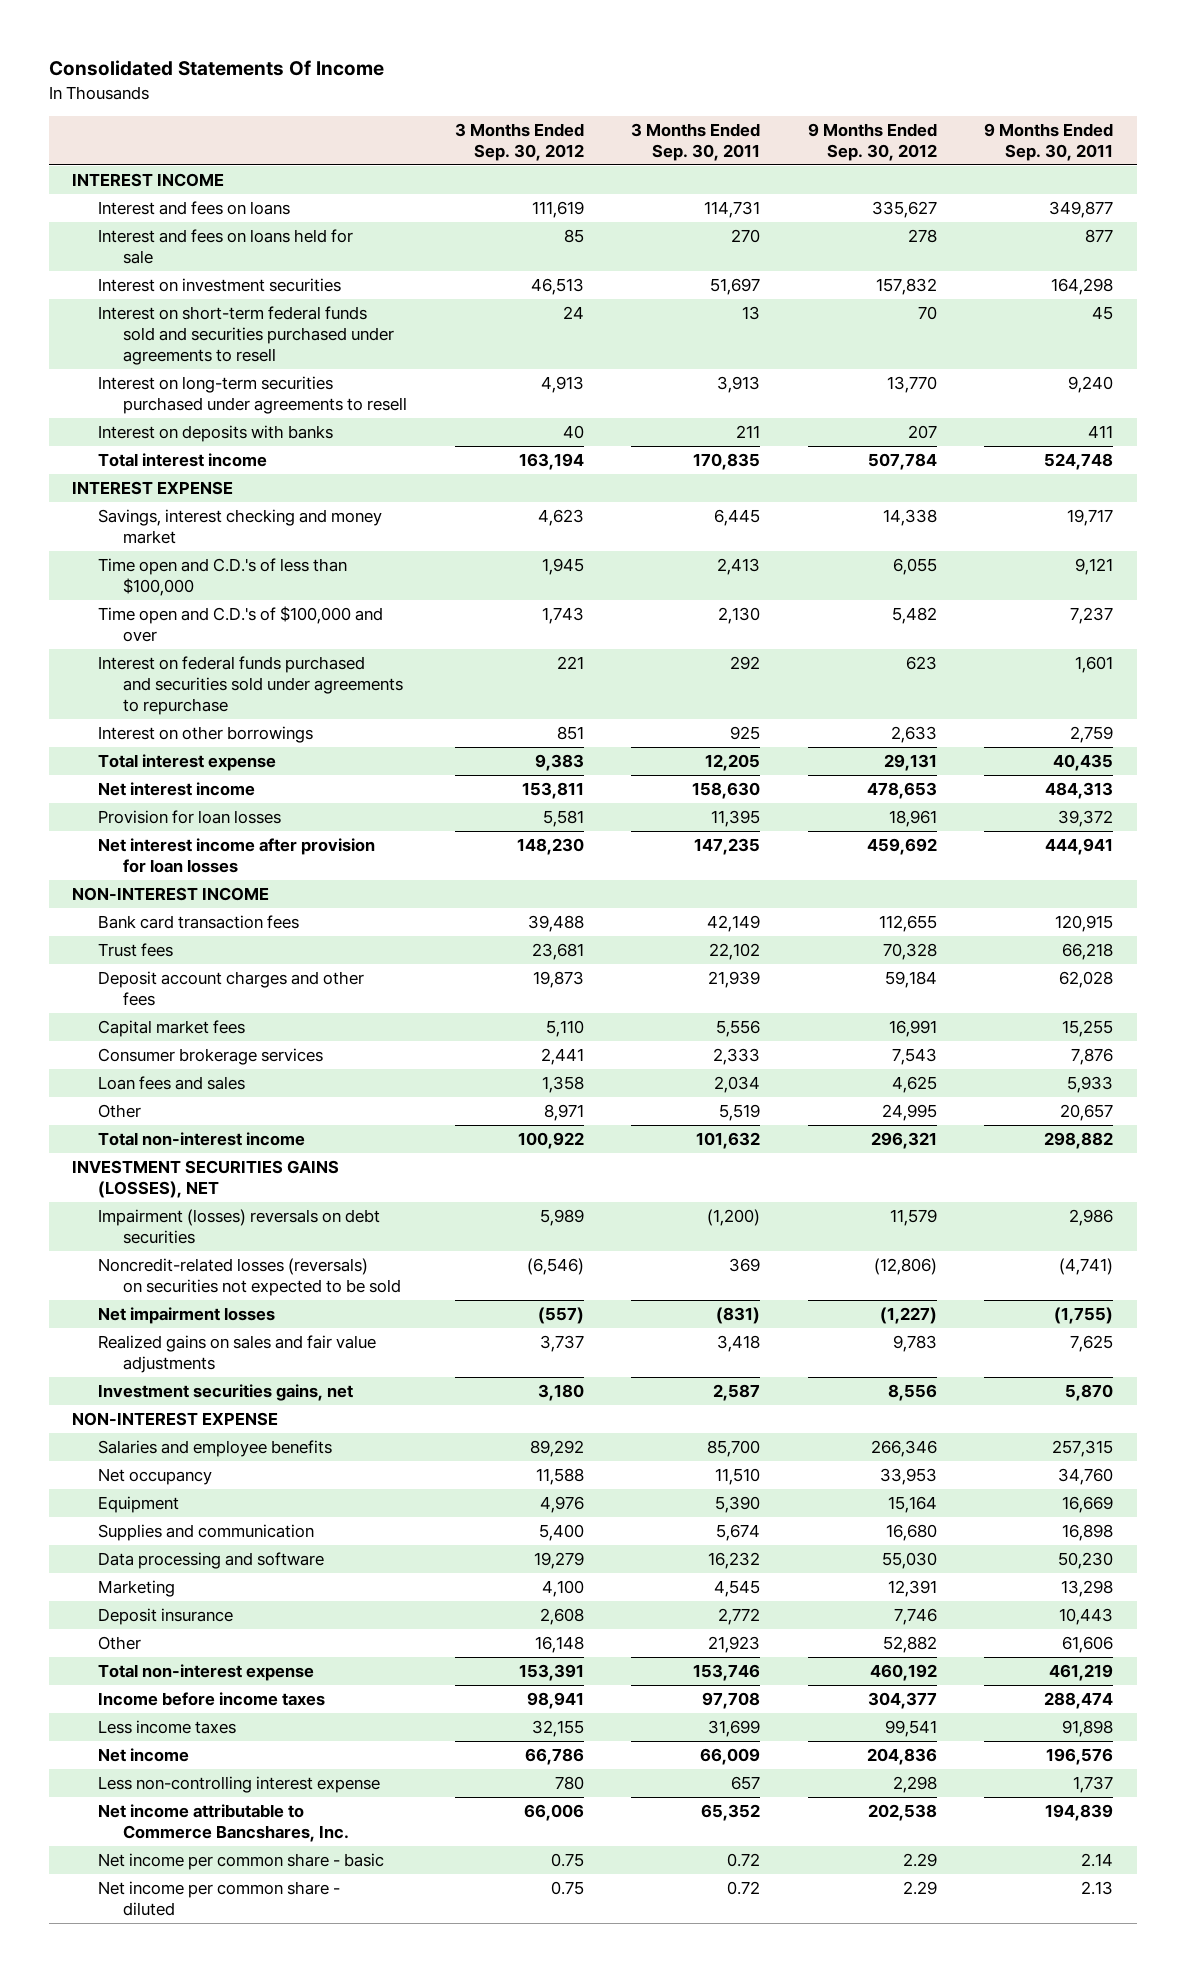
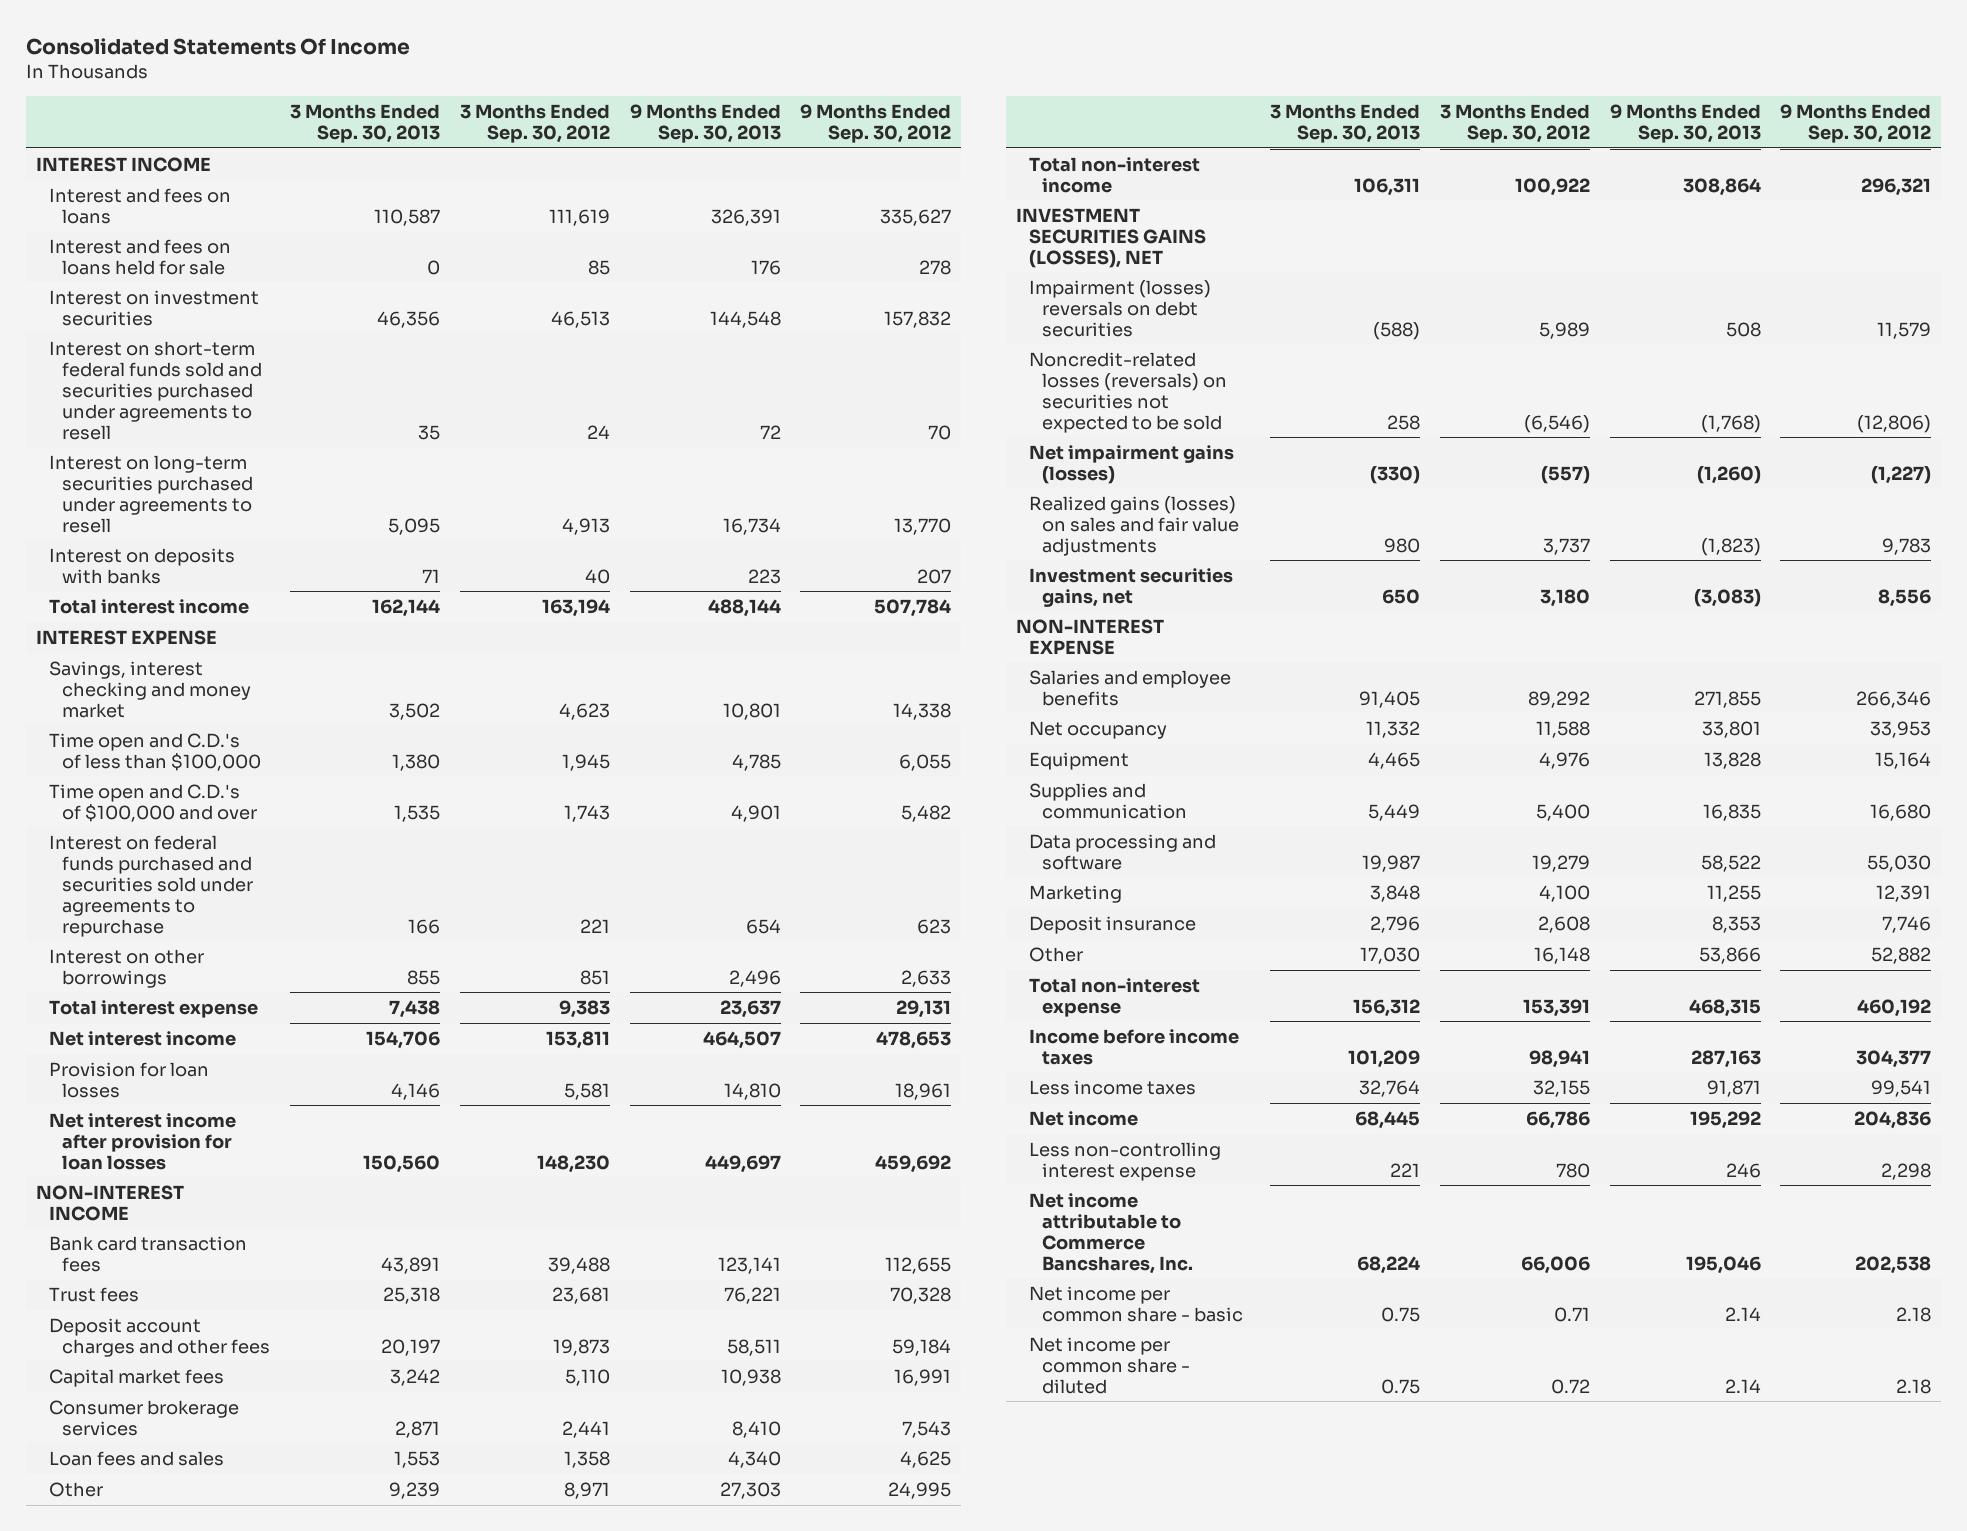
- | 3 Months Ended Sep. 30, 2012 | 3 Months Ended Sep. 30, 2011 | 9 Months Ended Sep. 30, 2012 | 9 Months Ended Sep. 30, 2011
+ | 3 Months Ended Sep. 30, 2013 | 3 Months Ended Sep. 30, 2012 | 9 Months Ended Sep. 30, 2013 | 9 Months Ended Sep. 30, 2012
- Net impairment losses | (557) | (831) | (1,227) | (1,755)
- Realized gains on sales and fair value adjustments | 3,737 | 3,418 | 9,783 | 7,625
+ Net impairment gains (losses) | (330) | (557) | (1,260) | (1,227)
+ Realized gains (losses) on sales and fair value adjustments | 980 | 3,737 | (1,823) | 9,783
- Net income per common share - basic | 0.75 | 0.72 | 2.29 | 2.14
- Net income per common share - diluted | 0.75 | 0.72 | 2.29 | 2.13
+ Net income per common share - basic | 0.75 | 0.71 | 2.14 | 2.18
+ Net income per common share - diluted | 0.75 | 0.72 | 2.14 | 2.18

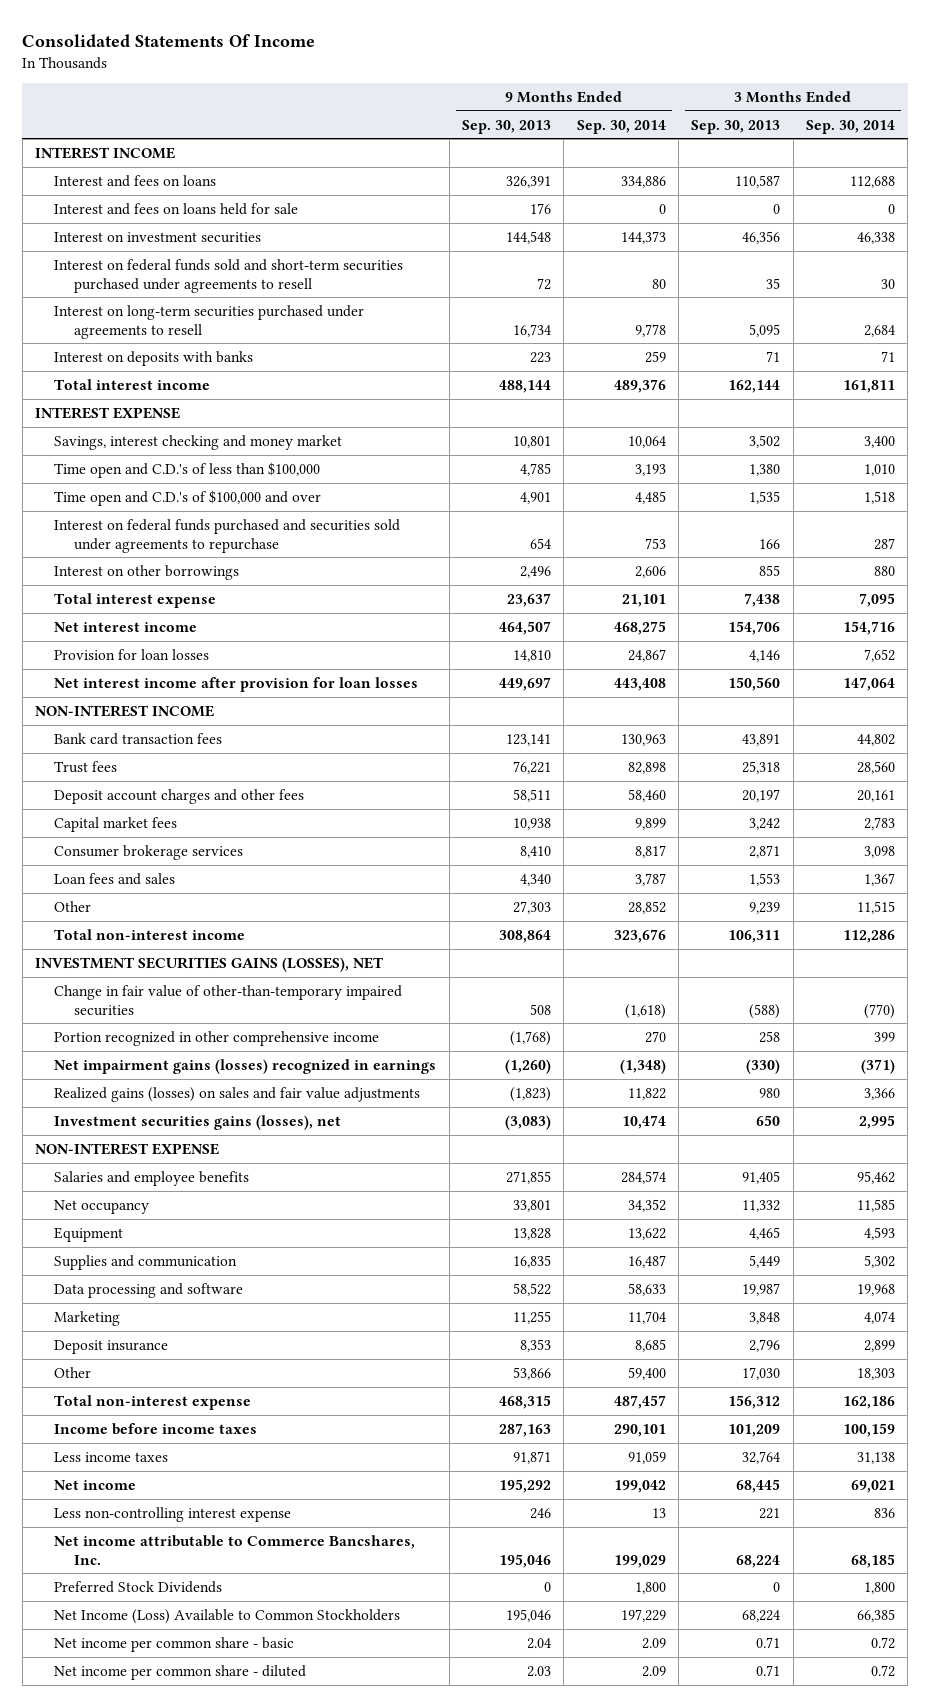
- | 3 Months Ended Sep. 30, 2013 | 3 Months Ended Sep. 30, 2012 | 9 Months Ended Sep. 30, 2013 | 9 Months Ended Sep. 30, 2012
+ | 9 Months Ended Sep. 30, 2013 | 9 Months Ended Sep. 30, 2014 | 3 Months Ended Sep. 30, 2013 | 3 Months Ended Sep. 30, 2014
- Interest on short-term federal funds sold and securities purchased under agreements to resell | 35 | 24 | 72 | 70
+ Interest on federal funds sold and short-term securities purchased under agreements to resell | 72 | 80 | 35 | 30
- Impairment (losses) reversals on debt securities | (588) | 5,989 | 508 | 11,579
- Noncredit-related losses (reversals) on securities not expected to be sold | 258 | (6,546) | (1,768) | (12,806)
- Net impairment gains (losses) | (330) | (557) | (1,260) | (1,227)
+ Change in fair value of other-than-temporary impaired securities | 508 | (1,618) | (588) | (770)
+ Portion recognized in other comprehensive income | (1,768) | 270 | 258 | 399
+ Net impairment gains (losses) recognized in earnings | (1,260) | (1,348) | (330) | (371)
- Investment securities gains, net | 650 | 3,180 | (3,083) | 8,556
+ Investment securities gains (losses), net | (3,083) | 10,474 | 650 | 2,995
- Net income per common share - basic | 0.75 | 0.71 | 2.14 | 2.18
- Net income per common share - diluted | 0.75 | 0.72 | 2.14 | 2.18
+ Preferred Stock Dividends | 0 | 1,800 | 0 | 1,800
+ Net Income (Loss) Available to Common Stockholders | 195,046 | 197,229 | 68,224 | 66,385
+ Net income per common share - basic | 2.04 | 2.09 | 0.71 | 0.72
+ Net income per common share - diluted | 2.03 | 2.09 | 0.71 | 0.72

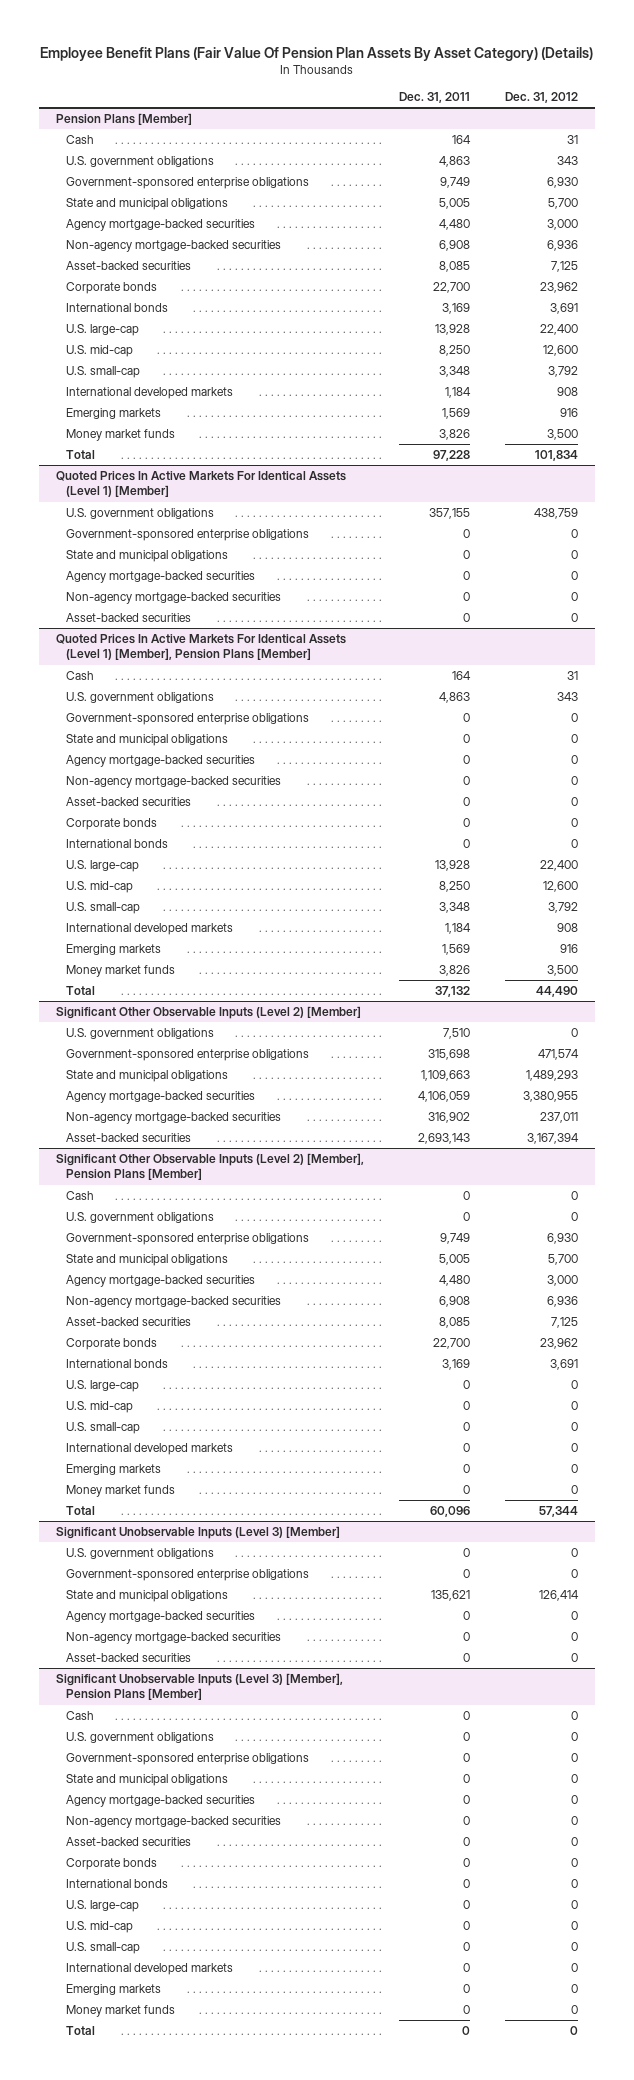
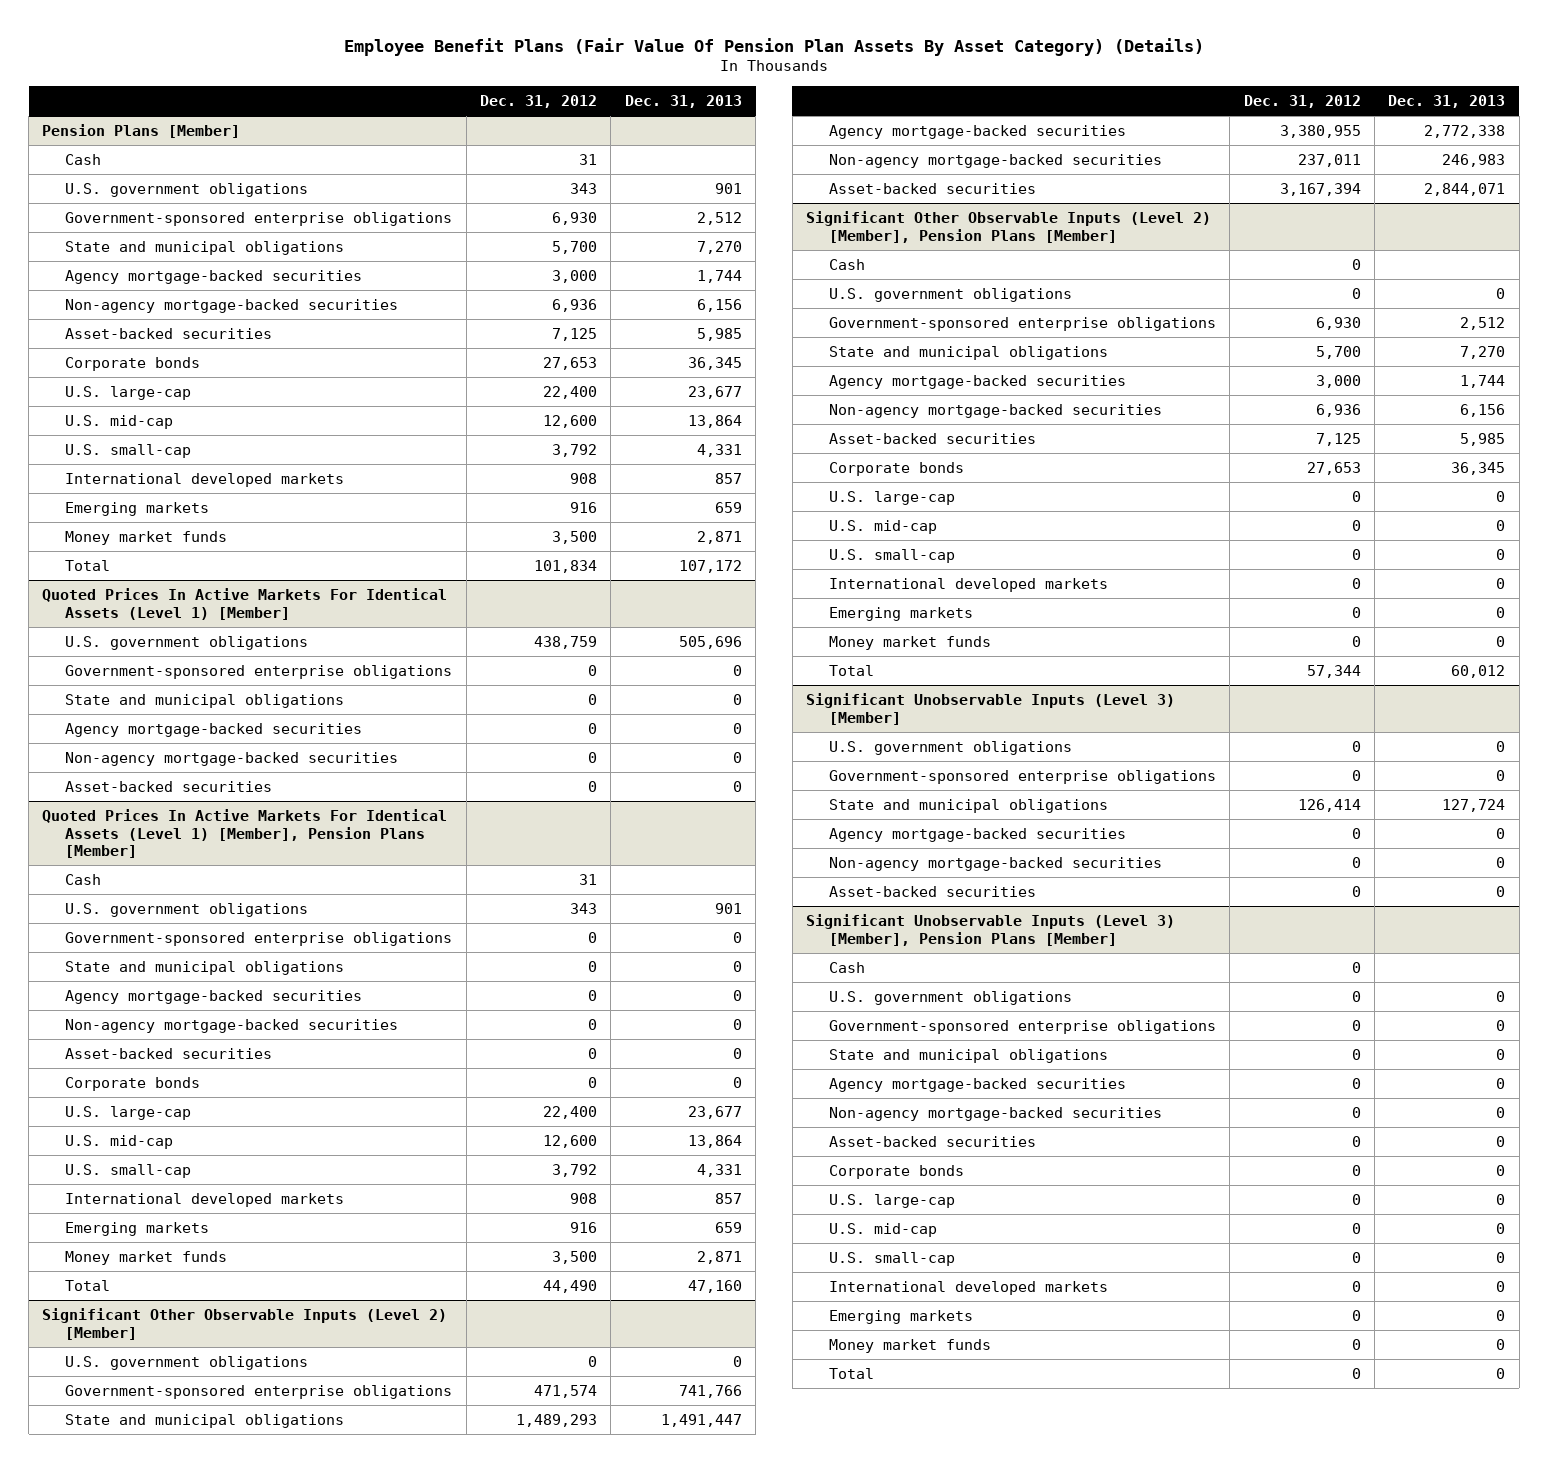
- | Dec. 31, 2011 | Dec. 31, 2012
+ | Dec. 31, 2012 | Dec. 31, 2013
@ Pension Plans [Member]
- Corporate bonds | 22,700 | 23,962
- International bonds | 3,169 | 3,691
+ Corporate bonds | 27,653 | 36,345
@ Quoted Prices In Active Markets For Identical Assets (Level 1) [Member], Pension Plans [Member]
- International bonds | 0 | 0
@ Significant Other Observable Inputs (Level 2) [Member], Pension Plans [Member]
- Corporate bonds | 22,700 | 23,962
- International bonds | 3,169 | 3,691
+ Corporate bonds | 27,653 | 36,345
@ Significant Unobservable Inputs (Level 3) [Member], Pension Plans [Member]
- International bonds | 0 | 0

